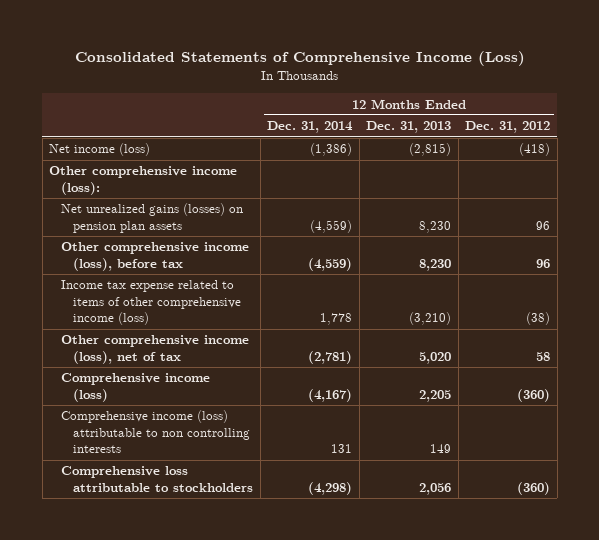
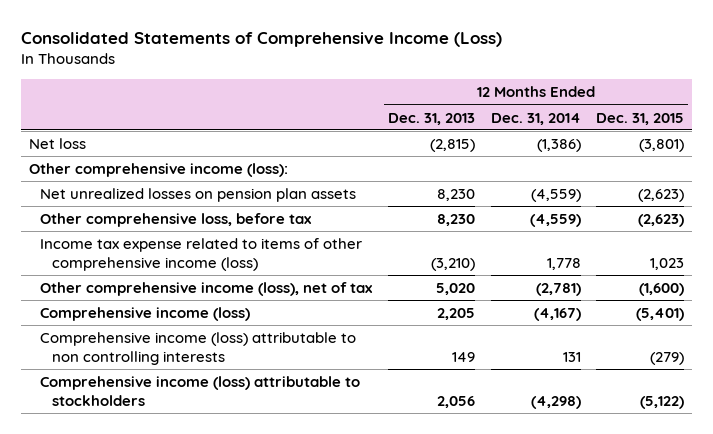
- | 12 Months Ended Dec. 31, 2014 | 12 Months Ended Dec. 31, 2013 | 12 Months Ended Dec. 31, 2012
+ | 12 Months Ended Dec. 31, 2013 | 12 Months Ended Dec. 31, 2014 | 12 Months Ended Dec. 31, 2015
- Net income (loss) | (1,386) | (2,815) | (418)
+ Net loss | (2,815) | (1,386) | (3,801)
- Net unrealized gains (losses) on pension plan assets | (4,559) | 8,230 | 96
- Other comprehensive income (loss), before tax | (4,559) | 8,230 | 96
+ Net unrealized losses on pension plan assets | 8,230 | (4,559) | (2,623)
+ Other comprehensive loss, before tax | 8,230 | (4,559) | (2,623)
- Comprehensive loss attributable to stockholders | (4,298) | 2,056 | (360)
+ Comprehensive income (loss) attributable to stockholders | 2,056 | (4,298) | (5,122)

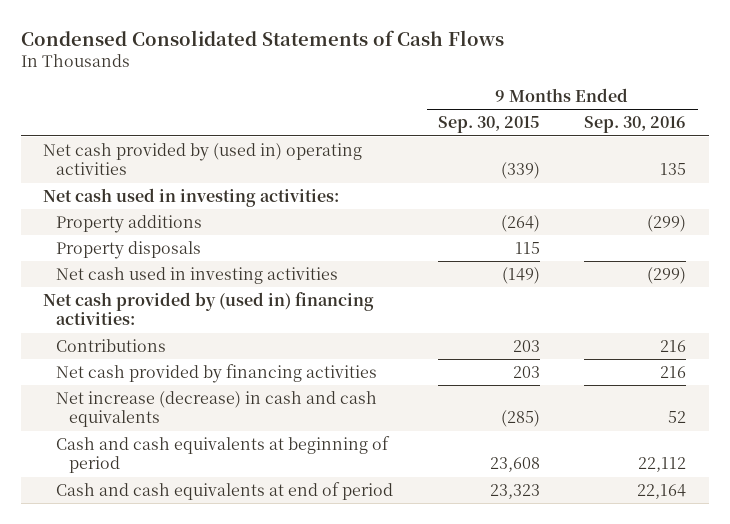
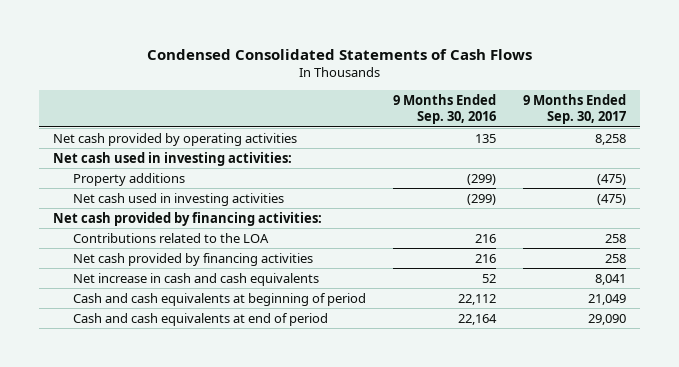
- | 9 Months Ended Sep. 30, 2015 | 9 Months Ended Sep. 30, 2016
+ | 9 Months Ended Sep. 30, 2016 | 9 Months Ended Sep. 30, 2017
- Net cash provided by (used in) operating activities | (339) | 135
+ Net cash provided by operating activities | 135 | 8,258
- Property disposals | 115 |
- Net cash provided by (used in) financing activities:
- Contributions | 203 | 216
+ Net cash provided by financing activities:
+ Contributions related to the LOA | 216 | 258
- Net increase (decrease) in cash and cash equivalents | (285) | 52
+ Net increase in cash and cash equivalents | 52 | 8,041

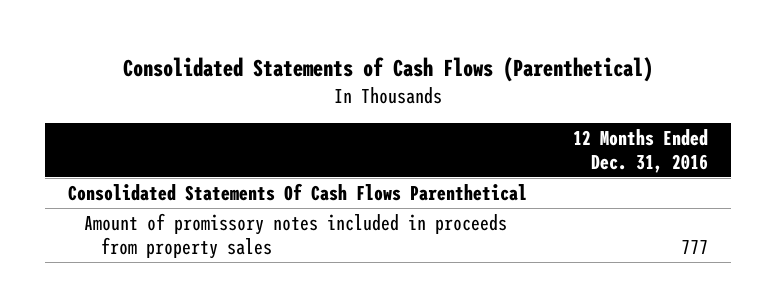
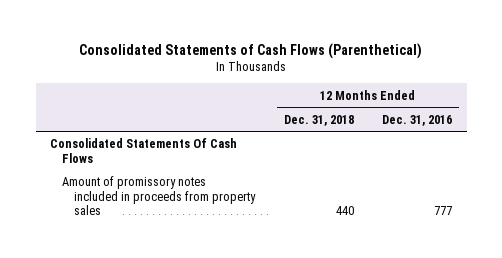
- | 12 Months Ended Dec. 31, 2016
+ | 12 Months Ended Dec. 31, 2018 | 12 Months Ended Dec. 31, 2016
- Consolidated Statements Of Cash Flows Parenthetical
+ Consolidated Statements Of Cash Flows

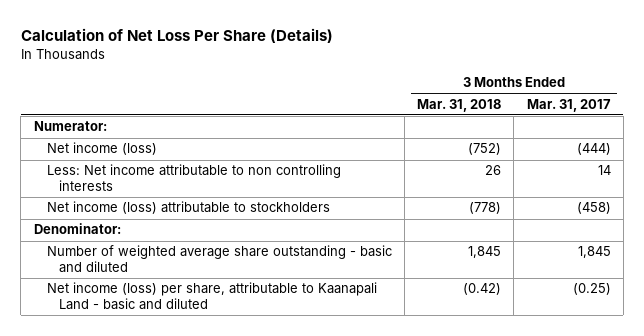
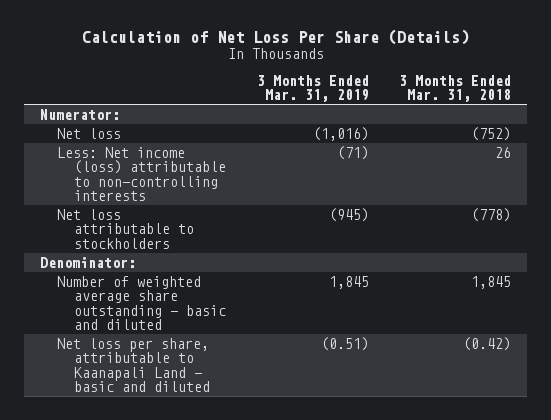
- | 3 Months Ended Mar. 31, 2018 | 3 Months Ended Mar. 31, 2017
+ | 3 Months Ended Mar. 31, 2019 | 3 Months Ended Mar. 31, 2018
- Net income (loss) | (752) | (444)
- Less: Net income attributable to non controlling interests | 26 | 14
- Net income (loss) attributable to stockholders | (778) | (458)
+ Net loss | (1,016) | (752)
+ Less: Net income (loss) attributable to non-controlling interests | (71) | 26
+ Net loss attributable to stockholders | (945) | (778)
- Net income (loss) per share, attributable to Kaanapali Land - basic and diluted | (0.42) | (0.25)
+ Net loss per share, attributable to Kaanapali Land - basic and diluted | (0.51) | (0.42)

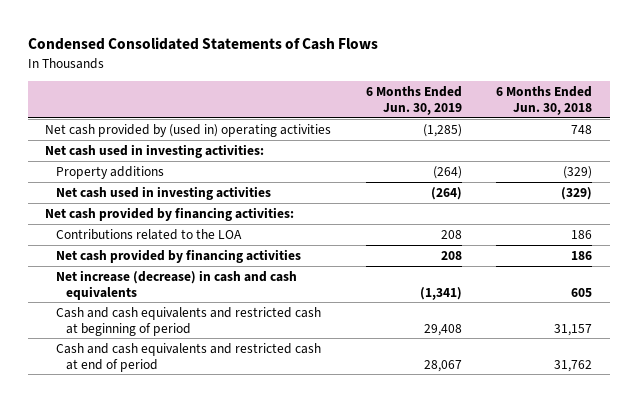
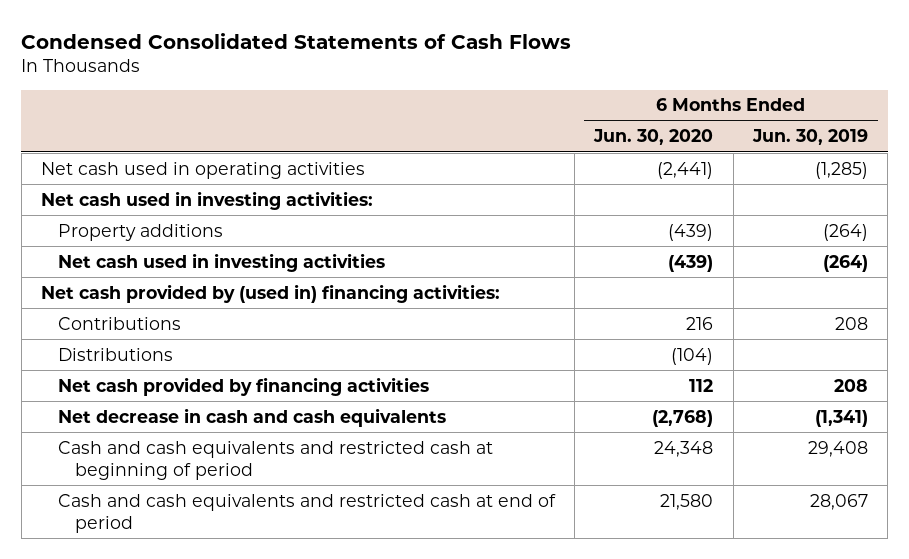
- | 6 Months Ended Jun. 30, 2019 | 6 Months Ended Jun. 30, 2018
+ | 6 Months Ended Jun. 30, 2020 | 6 Months Ended Jun. 30, 2019
- Net cash provided by (used in) operating activities | (1,285) | 748
+ Net cash used in operating activities | (2,441) | (1,285)
- Net cash provided by financing activities:
- Contributions related to the LOA | 208 | 186
+ Net cash provided by (used in) financing activities:
+ Contributions | 216 | 208
+ Distributions | (104) |
- Net increase (decrease) in cash and cash equivalents | (1,341) | 605
+ Net decrease in cash and cash equivalents | (2,768) | (1,341)

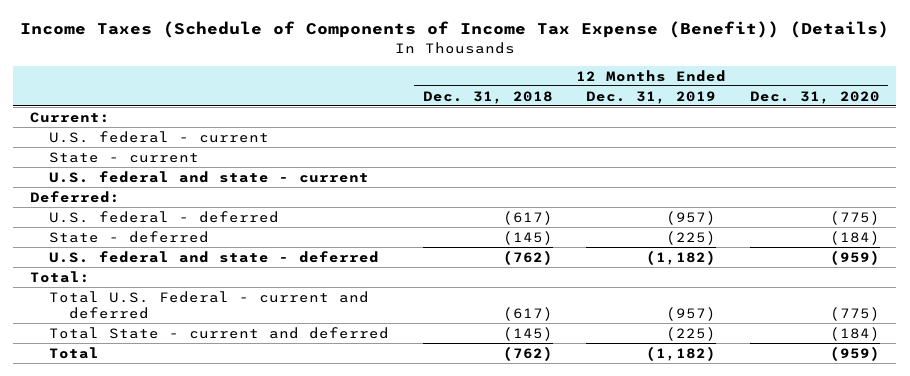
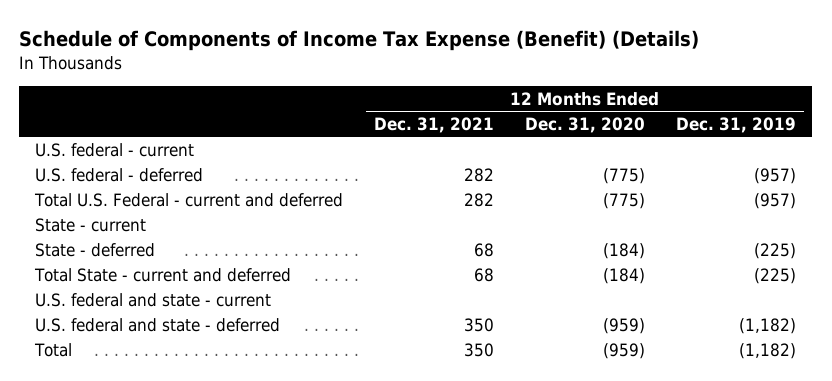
- Income Taxes (Schedule of Components of Income Tax Expense (Benefit)) (Details)
+ Schedule of Components of Income Tax Expense (Benefit) (Details)
- | 12 Months Ended Dec. 31, 2018 | 12 Months Ended Dec. 31, 2019 | 12 Months Ended Dec. 31, 2020
+ | 12 Months Ended Dec. 31, 2021 | 12 Months Ended Dec. 31, 2020 | 12 Months Ended Dec. 31, 2019
- Current:
- Deferred:
- Total:
moved down: State - current
moved down: State - deferred | 68 | (184) | (225)
moved down: U.S. federal and state - current
moved down: U.S. federal and state - deferred | 350 | (959) | (1,182)

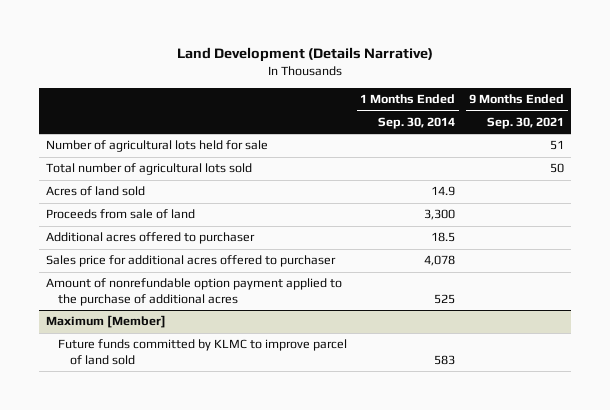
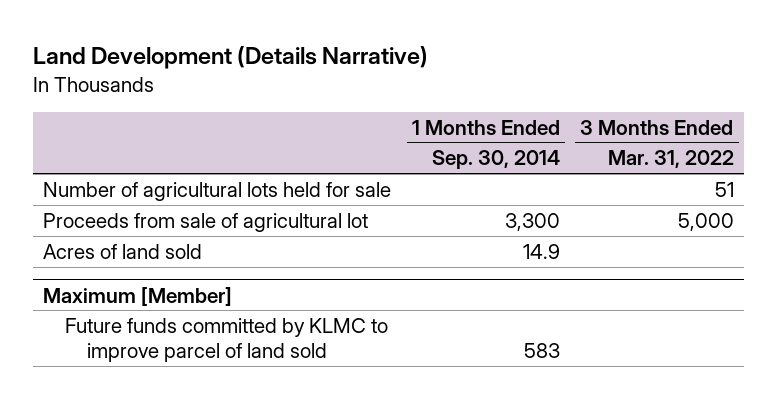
- | 1 Months Ended Sep. 30, 2014 | 9 Months Ended Sep. 30, 2021
+ | 1 Months Ended Sep. 30, 2014 | 3 Months Ended Mar. 31, 2022
- Total number of agricultural lots sold | | 50
+ Proceeds from sale of agricultural lot | 3,300 | 5,000
- Proceeds from sale of land | 3,300 |
- Additional acres offered to purchaser | 18.5 |
- Sales price for additional acres offered to purchaser | 4,078 |
- Amount of nonrefundable option payment applied to the purchase of additional acres | 525 |

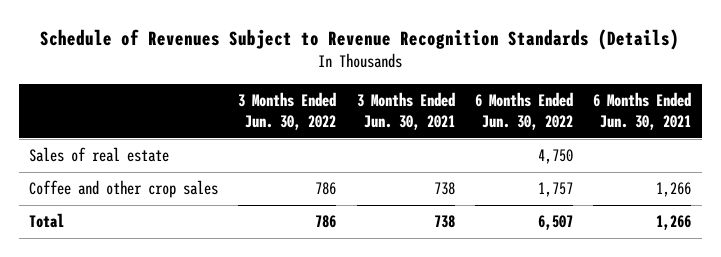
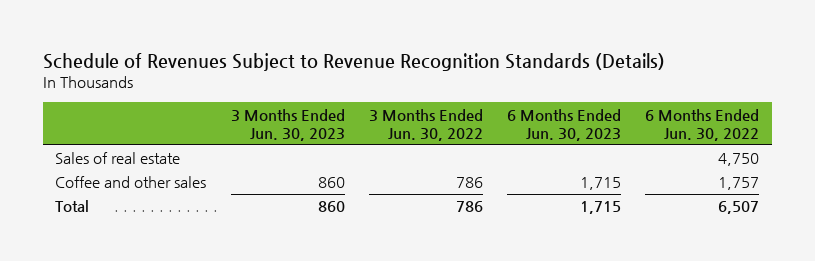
- | 3 Months Ended Jun. 30, 2022 | 3 Months Ended Jun. 30, 2021 | 6 Months Ended Jun. 30, 2022 | 6 Months Ended Jun. 30, 2021
+ | 3 Months Ended Jun. 30, 2023 | 3 Months Ended Jun. 30, 2022 | 6 Months Ended Jun. 30, 2023 | 6 Months Ended Jun. 30, 2022
- Coffee and other crop sales | 786 | 738 | 1,757 | 1,266
+ Coffee and other sales | 860 | 786 | 1,715 | 1,757

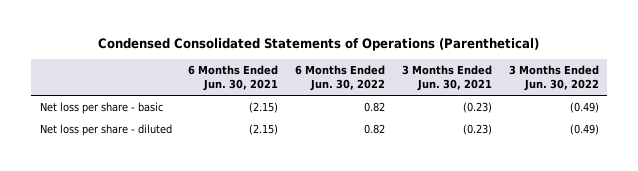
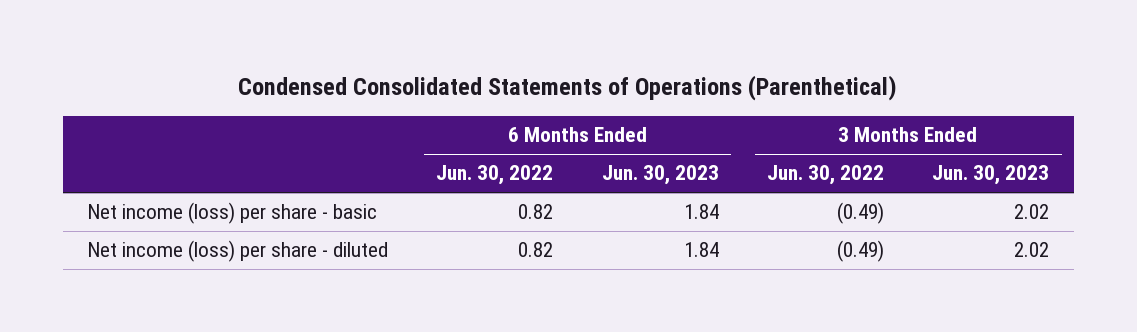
- | 6 Months Ended Jun. 30, 2021 | 6 Months Ended Jun. 30, 2022 | 3 Months Ended Jun. 30, 2021 | 3 Months Ended Jun. 30, 2022
+ | 6 Months Ended Jun. 30, 2022 | 6 Months Ended Jun. 30, 2023 | 3 Months Ended Jun. 30, 2022 | 3 Months Ended Jun. 30, 2023
- Net loss per share - basic | (2.15) | 0.82 | (0.23) | (0.49)
- Net loss per share - diluted | (2.15) | 0.82 | (0.23) | (0.49)
+ Net income (loss) per share - basic | 0.82 | 1.84 | (0.49) | 2.02
+ Net income (loss) per share - diluted | 0.82 | 1.84 | (0.49) | 2.02

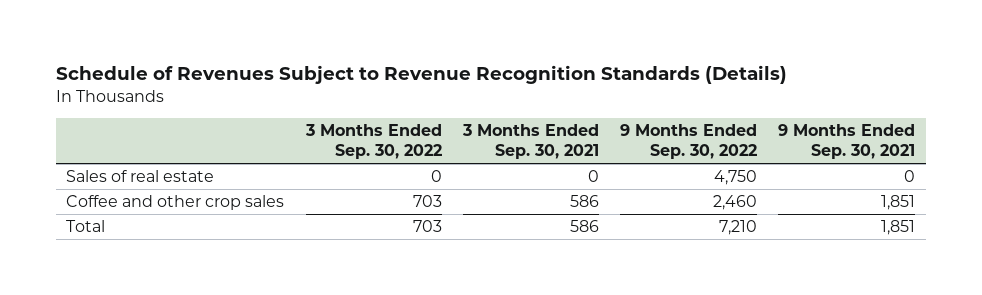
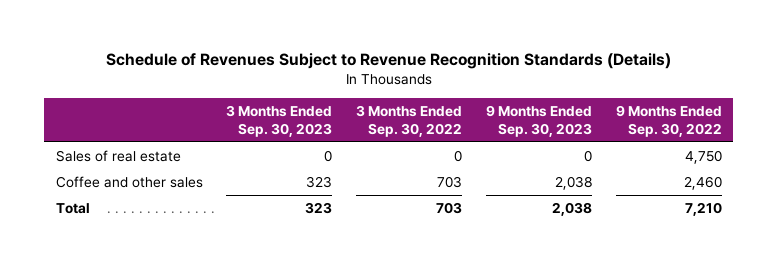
- | 3 Months Ended Sep. 30, 2022 | 3 Months Ended Sep. 30, 2021 | 9 Months Ended Sep. 30, 2022 | 9 Months Ended Sep. 30, 2021
+ | 3 Months Ended Sep. 30, 2023 | 3 Months Ended Sep. 30, 2022 | 9 Months Ended Sep. 30, 2023 | 9 Months Ended Sep. 30, 2022
- Coffee and other crop sales | 703 | 586 | 2,460 | 1,851
+ Coffee and other sales | 323 | 703 | 2,038 | 2,460

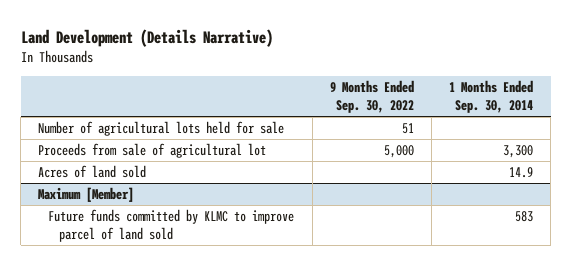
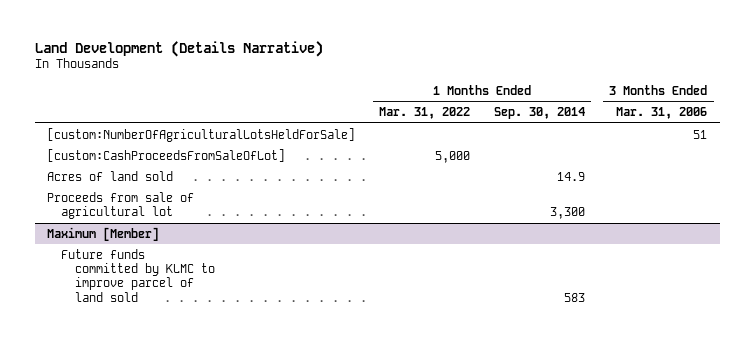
- | 9 Months Ended Sep. 30, 2022 | 1 Months Ended Sep. 30, 2014
+ | 1 Months Ended Mar. 31, 2022 | 1 Months Ended Sep. 30, 2014 | 3 Months Ended Mar. 31, 2006
- Number of agricultural lots held for sale | 51 |
+ [custom:NumberOfAgriculturalLotsHeldForSale] | | | 51
+ [custom:CashProceedsFromSaleOfLot] | 5,000 | |
moved down: Proceeds from sale of agricultural lot | | 3,300 |

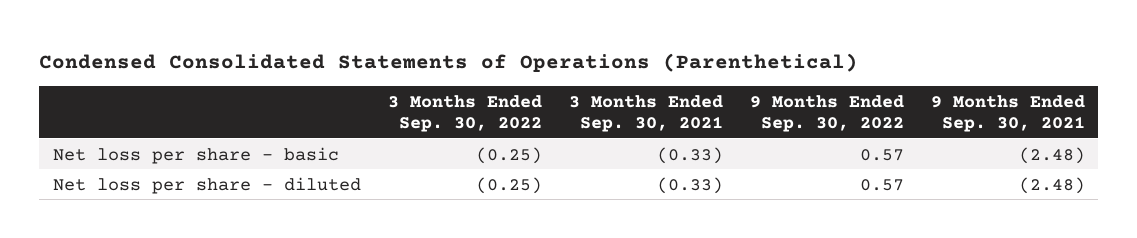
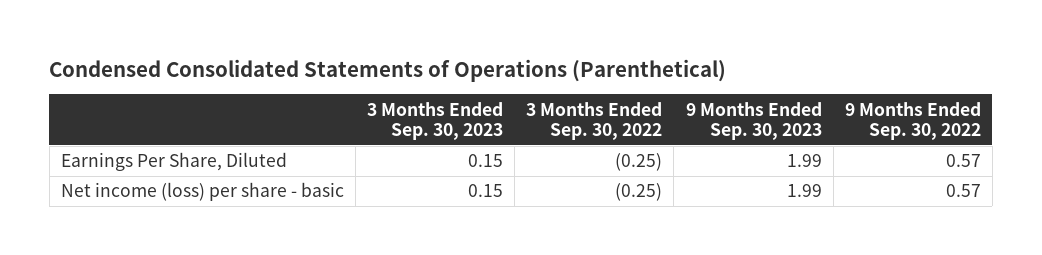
- | 3 Months Ended Sep. 30, 2022 | 3 Months Ended Sep. 30, 2021 | 9 Months Ended Sep. 30, 2022 | 9 Months Ended Sep. 30, 2021
+ | 3 Months Ended Sep. 30, 2023 | 3 Months Ended Sep. 30, 2022 | 9 Months Ended Sep. 30, 2023 | 9 Months Ended Sep. 30, 2022
- Net loss per share - basic | (0.25) | (0.33) | 0.57 | (2.48)
- Net loss per share - diluted | (0.25) | (0.33) | 0.57 | (2.48)
+ Earnings Per Share, Diluted | 0.15 | (0.25) | 1.99 | 0.57
+ Net income (loss) per share - basic | 0.15 | (0.25) | 1.99 | 0.57

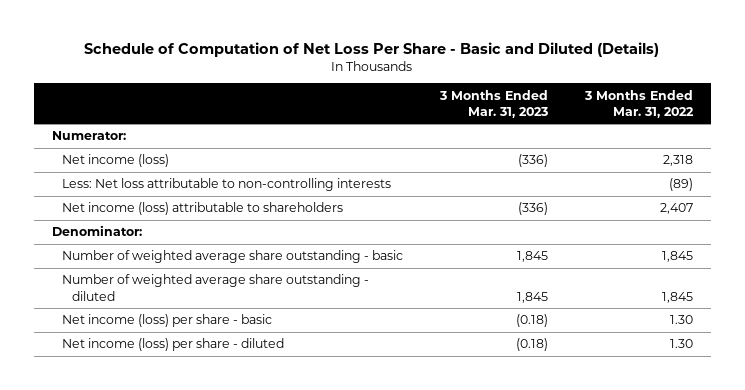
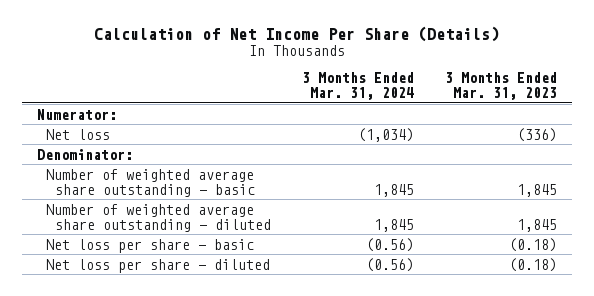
- Schedule of Computation of Net Loss Per Share - Basic and Diluted (Details)
+ Calculation of Net Income Per Share (Details)
- | 3 Months Ended Mar. 31, 2023 | 3 Months Ended Mar. 31, 2022
+ | 3 Months Ended Mar. 31, 2024 | 3 Months Ended Mar. 31, 2023
- Net income (loss) | (336) | 2,318
- Less: Net loss attributable to non-controlling interests | | (89)
- Net income (loss) attributable to shareholders | (336) | 2,407
+ Net loss | (1,034) | (336)
- Net income (loss) per share - basic | (0.18) | 1.30
- Net income (loss) per share - diluted | (0.18) | 1.30
+ Net loss per share - basic | (0.56) | (0.18)
+ Net loss per share - diluted | (0.56) | (0.18)

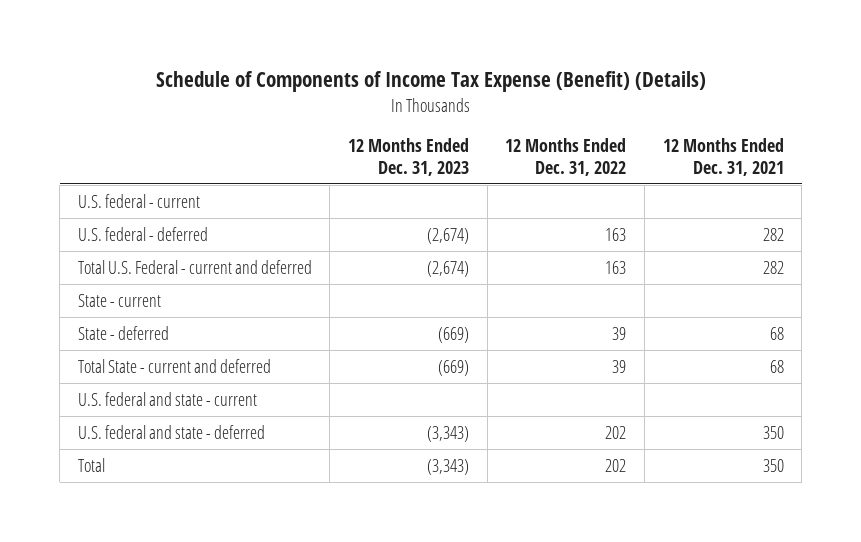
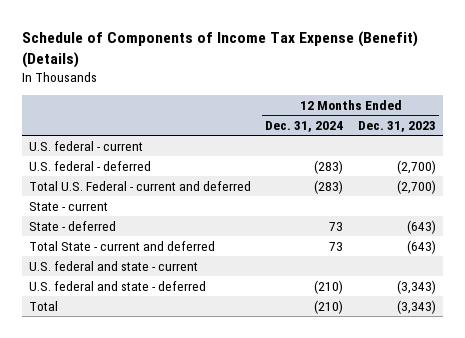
- | 12 Months Ended Dec. 31, 2023 | 12 Months Ended Dec. 31, 2022 | 12 Months Ended Dec. 31, 2021
+ | 12 Months Ended Dec. 31, 2024 | 12 Months Ended Dec. 31, 2023
- U.S. federal - deferred | (2,674) | 163 | 282
- Total U.S. Federal - current and deferred | (2,674) | 163 | 282
+ U.S. federal - deferred | (283) | (2,700)
+ Total U.S. Federal - current and deferred | (283) | (2,700)
- State - deferred | (669) | 39 | 68
- Total State - current and deferred | (669) | 39 | 68
+ State - deferred | 73 | (643)
+ Total State - current and deferred | 73 | (643)

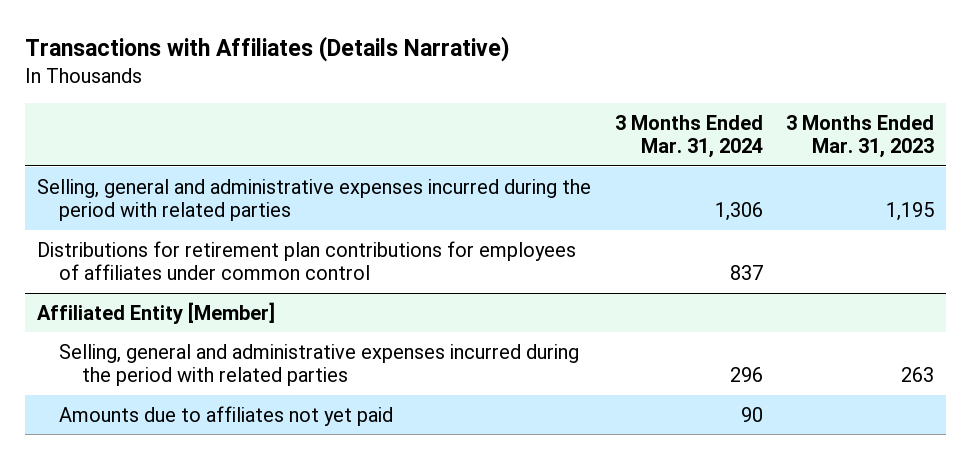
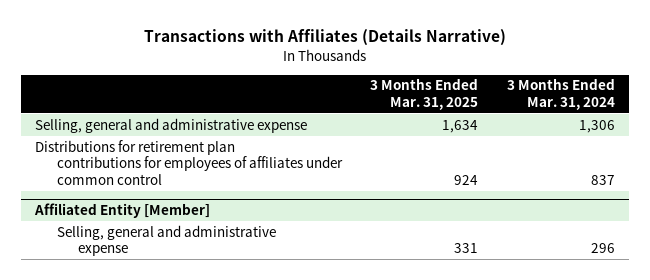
- | 3 Months Ended Mar. 31, 2024 | 3 Months Ended Mar. 31, 2023
+ | 3 Months Ended Mar. 31, 2025 | 3 Months Ended Mar. 31, 2024
- Selling, general and administrative expenses incurred during the period with related parties | 1,306 | 1,195
+ Selling, general and administrative expense | 1,634 | 1,306
@ Affiliated Entity [Member]
- Selling, general and administrative expenses incurred during the period with related parties | 296 | 263
- Amounts due to affiliates not yet paid | 90 |
+ Selling, general and administrative expense | 331 | 296

